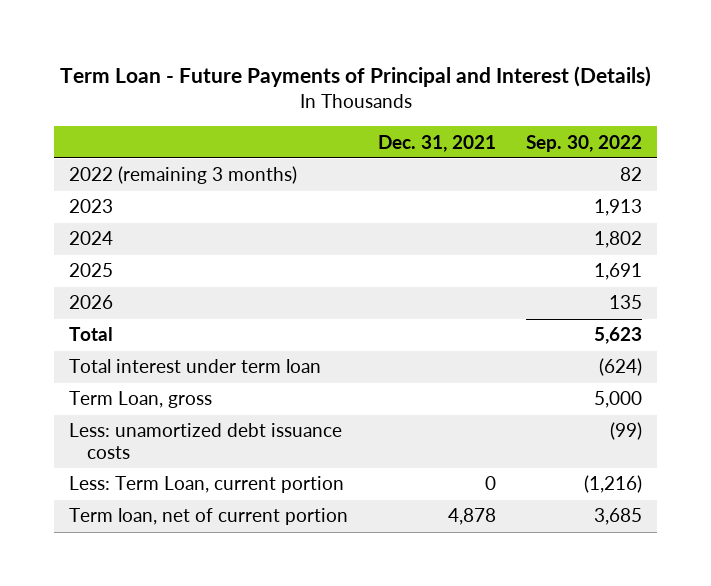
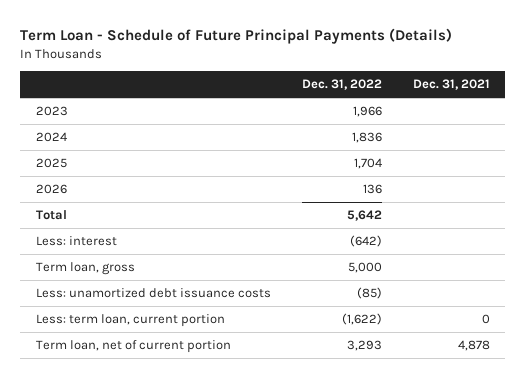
- Term Loan - Future Payments of Principal and Interest (Details)
+ Term Loan - Schedule of Future Principal Payments (Details)
- | Dec. 31, 2021 | Sep. 30, 2022
+ | Dec. 31, 2022 | Dec. 31, 2021
- 2022 (remaining 3 months) | | 82
- Total interest under term loan | | (624)
- Term Loan, gross | | 5,000
+ Less: interest | (642) |
+ Term loan, gross | 5,000 |
- Less: Term Loan, current portion | 0 | (1,216)
+ Less: term loan, current portion | (1,622) | 0

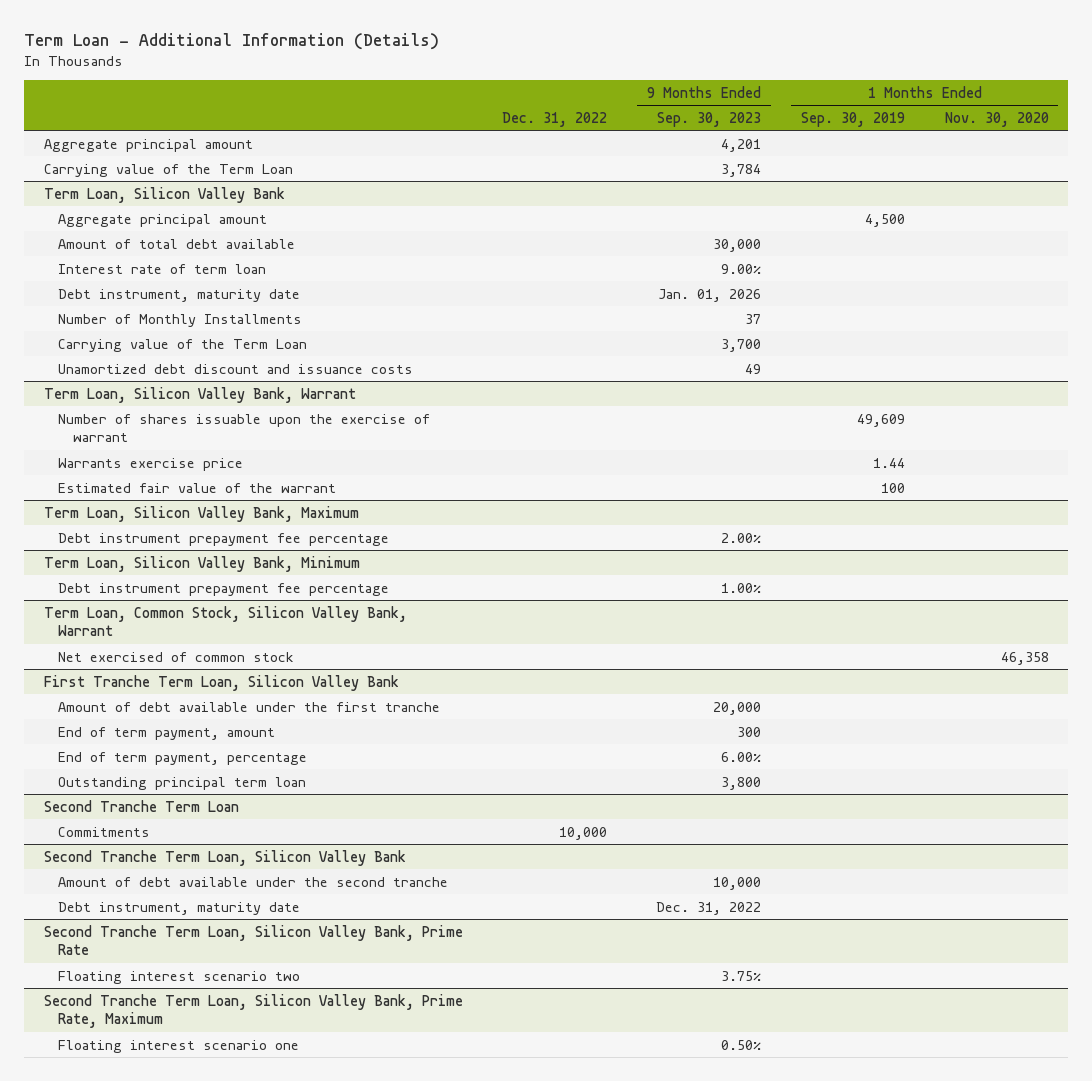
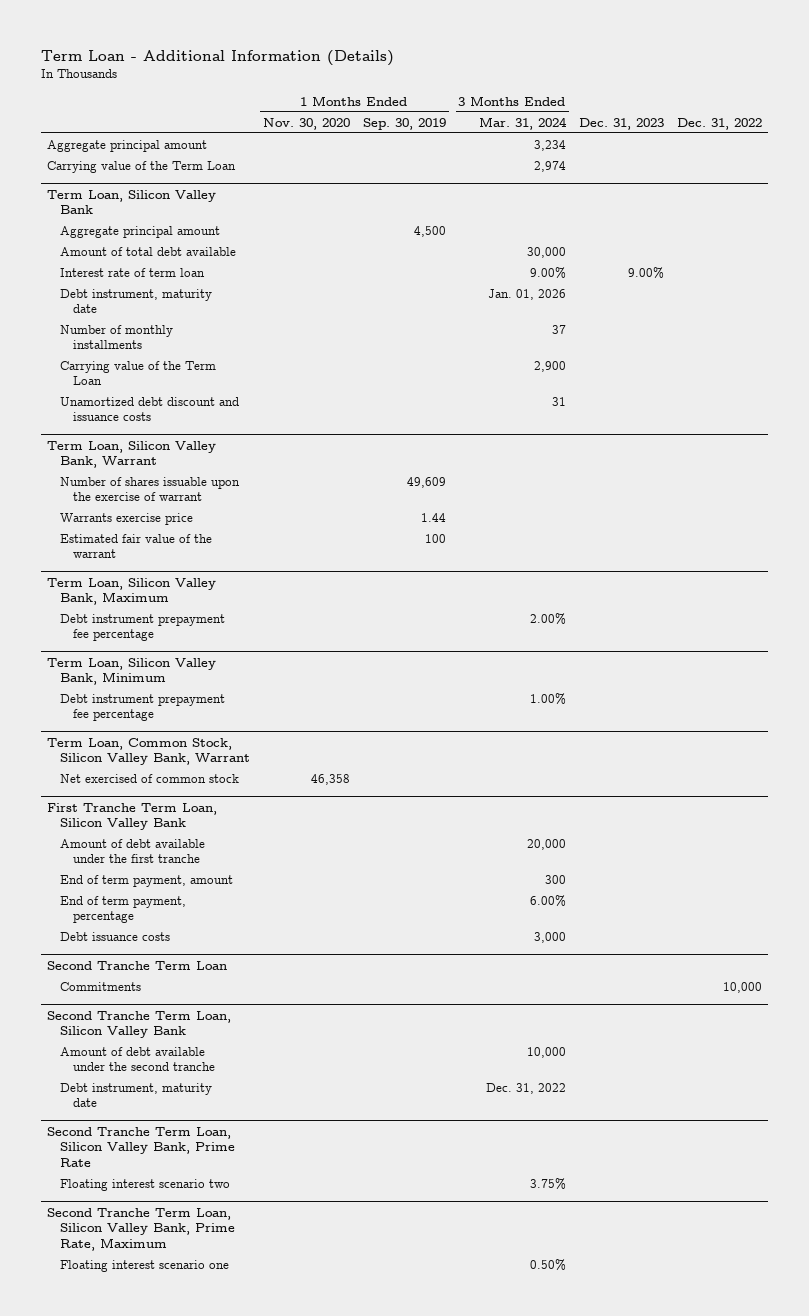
- | Dec. 31, 2022 | 9 Months Ended Sep. 30, 2023 | 1 Months Ended Sep. 30, 2019 | 1 Months Ended Nov. 30, 2020
+ | 1 Months Ended Nov. 30, 2020 | 1 Months Ended Sep. 30, 2019 | 3 Months Ended Mar. 31, 2024 | Dec. 31, 2023 | Dec. 31, 2022
@ Term Loan, Silicon Valley Bank
- Number of Monthly Installments | | 37 | |
+ Number of monthly installments | | | 37 | |
@ First Tranche Term Loan, Silicon Valley Bank
- Outstanding principal term loan | | 3,800 | |
+ Debt issuance costs | | | 3,000 | |

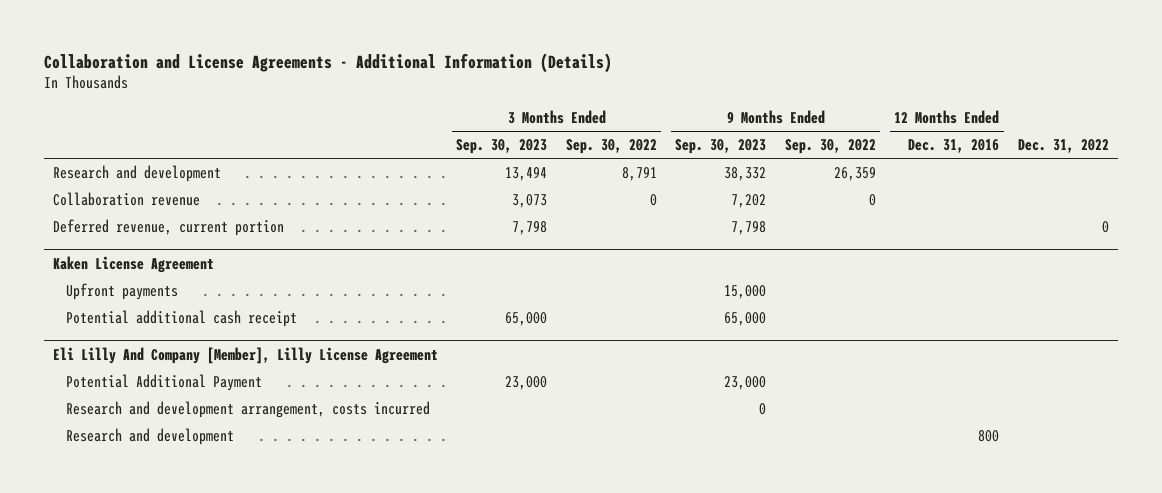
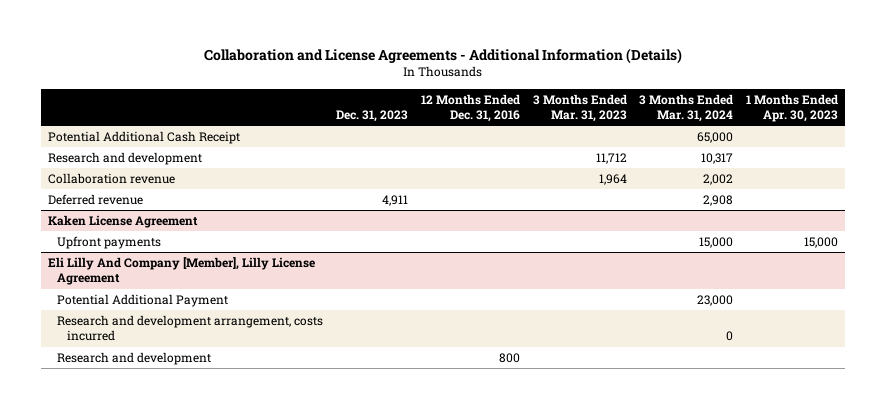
- | 3 Months Ended Sep. 30, 2023 | 3 Months Ended Sep. 30, 2022 | 9 Months Ended Sep. 30, 2023 | 9 Months Ended Sep. 30, 2022 | 12 Months Ended Dec. 31, 2016 | Dec. 31, 2022
+ | Dec. 31, 2023 | 12 Months Ended Dec. 31, 2016 | 3 Months Ended Mar. 31, 2023 | 3 Months Ended Mar. 31, 2024 | 1 Months Ended Apr. 30, 2023
+ Potential Additional Cash Receipt | | | | 65,000 |
- Deferred revenue, current portion | 7,798 | | 7,798 | | | 0
+ Deferred revenue | 4,911 | | | 2,908 |
@ Kaken License Agreement
- Potential additional cash receipt | 65,000 | | 65,000 | | |

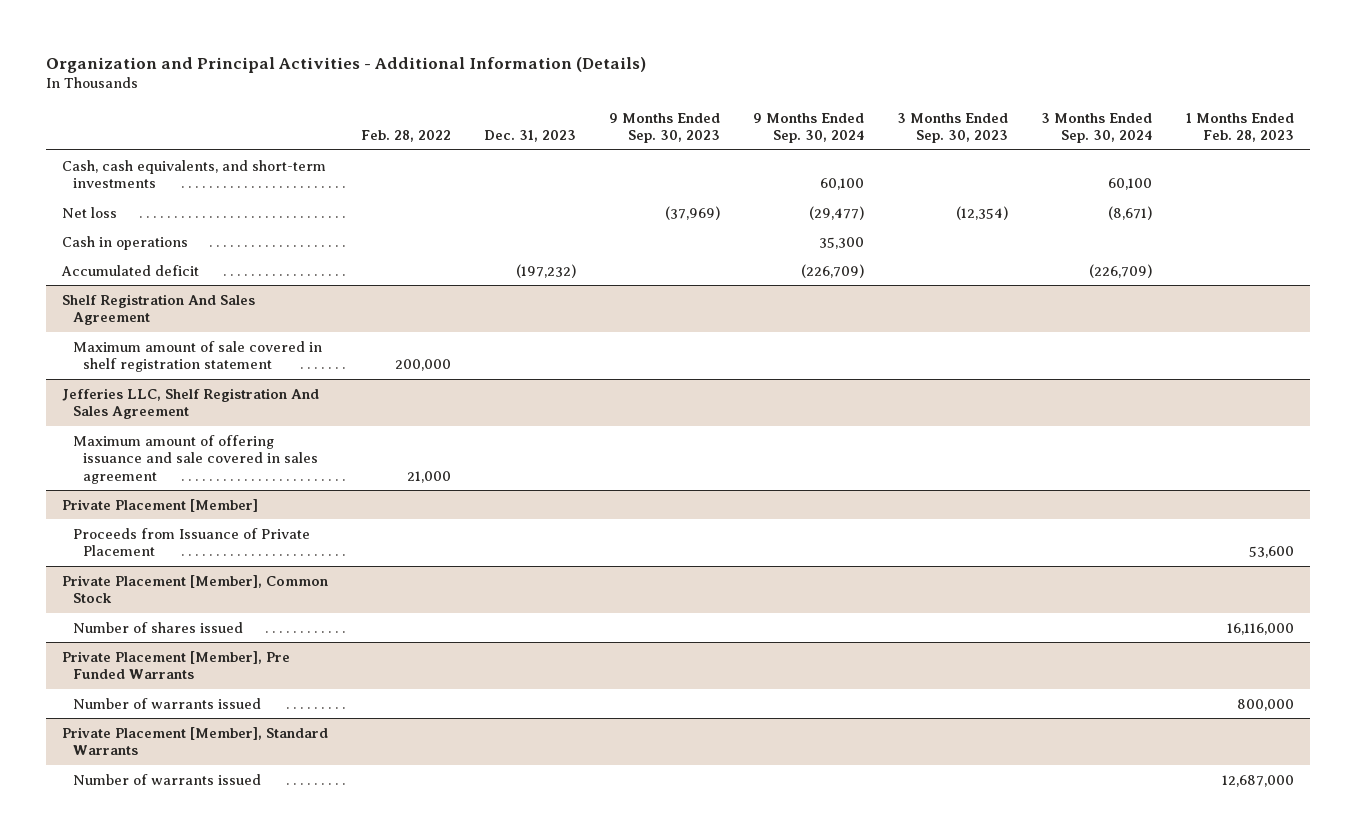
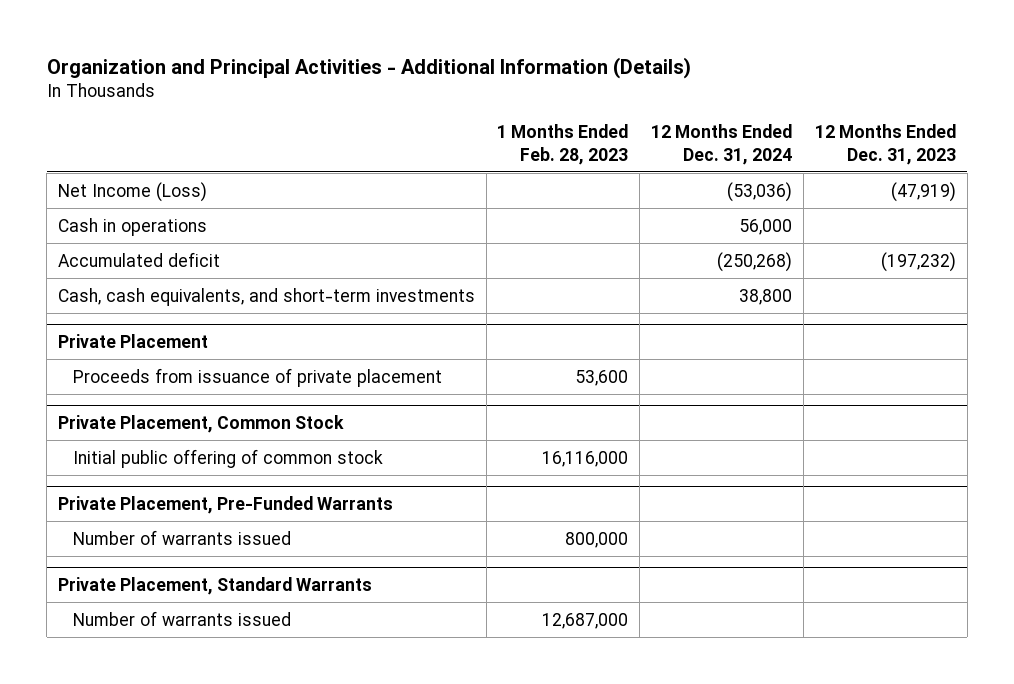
- | Feb. 28, 2022 | Dec. 31, 2023 | 9 Months Ended Sep. 30, 2023 | 9 Months Ended Sep. 30, 2024 | 3 Months Ended Sep. 30, 2023 | 3 Months Ended Sep. 30, 2024 | 1 Months Ended Feb. 28, 2023
+ | 1 Months Ended Feb. 28, 2023 | 12 Months Ended Dec. 31, 2024 | 12 Months Ended Dec. 31, 2023
- Net loss | | | (37,969) | (29,477) | (12,354) | (8,671) |
+ Net Income (Loss) | | (53,036) | (47,919)
- Shelf Registration And Sales Agreement
- Maximum amount of sale covered in shelf registration statement | 200,000 | | | | | |
- Jefferies LLC, Shelf Registration And Sales Agreement
- Maximum amount of offering issuance and sale covered in sales agreement | 21,000 | | | | | |
- Private Placement [Member]
- Proceeds from Issuance of Private Placement | | | | | | | 53,600
- Private Placement [Member], Common Stock
- Number of shares issued | | | | | | | 16,116,000
- Private Placement [Member], Pre Funded Warrants
moved down: Cash, cash equivalents, and short-term investments | | 38,800 |
+ Private Placement
+ Proceeds from issuance of private placement | 53,600 | |
+ Private Placement, Common Stock
+ Initial public offering of common stock | 16,116,000 | |
+ Private Placement, Pre-Funded Warrants
- Private Placement [Member], Standard Warrants
+ Private Placement, Standard Warrants

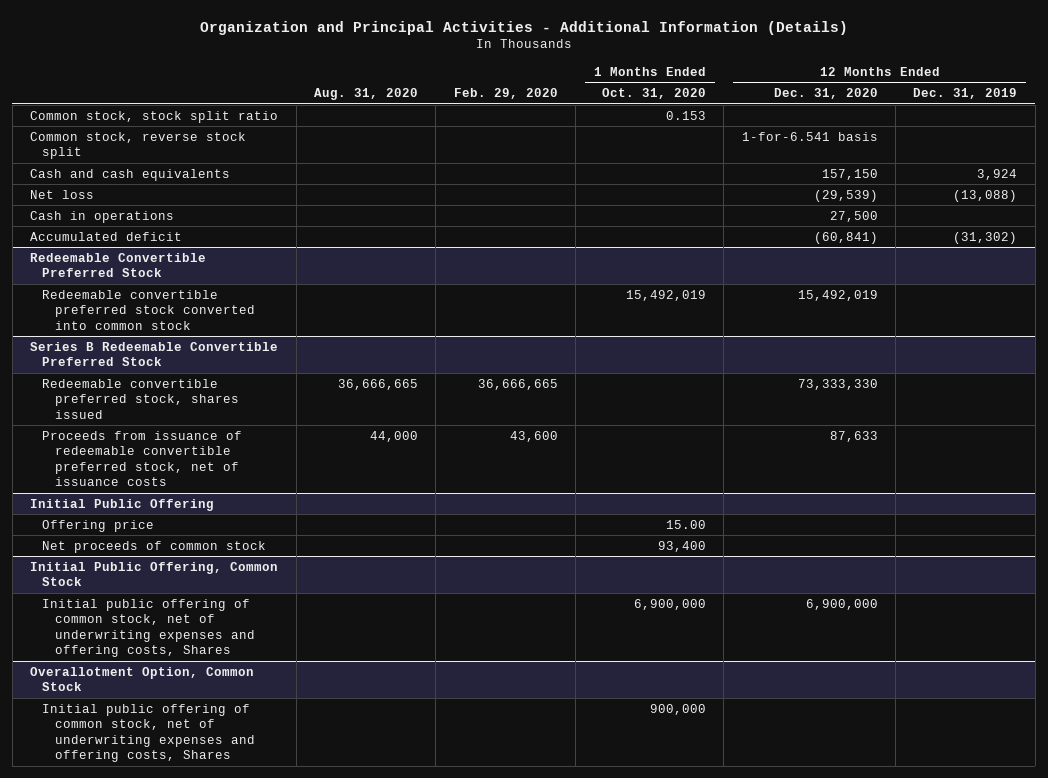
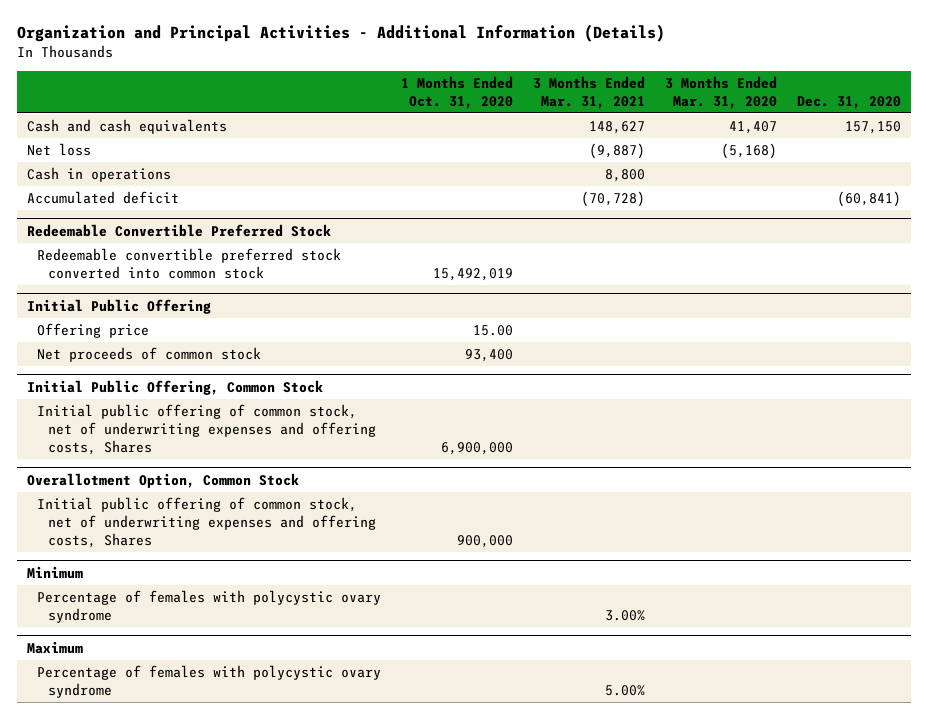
- | Aug. 31, 2020 | Feb. 29, 2020 | 1 Months Ended Oct. 31, 2020 | 12 Months Ended Dec. 31, 2020 | 12 Months Ended Dec. 31, 2019
+ | 1 Months Ended Oct. 31, 2020 | 3 Months Ended Mar. 31, 2021 | 3 Months Ended Mar. 31, 2020 | Dec. 31, 2020
- Common stock, stock split ratio | | | 0.153 | |
- Common stock, reverse stock split | | | | 1-for-6.541 basis |
- Series B Redeemable Convertible Preferred Stock
- Redeemable convertible preferred stock, shares issued | 36,666,665 | 36,666,665 | | 73,333,330 |
- Proceeds from issuance of redeemable convertible preferred stock, net of issuance costs | 44,000 | 43,600 | | 87,633 |
+ Minimum
+ Percentage of females with polycystic ovary syndrome | | 3.00% | |
+ Maximum
+ Percentage of females with polycystic ovary syndrome | | 5.00% | |

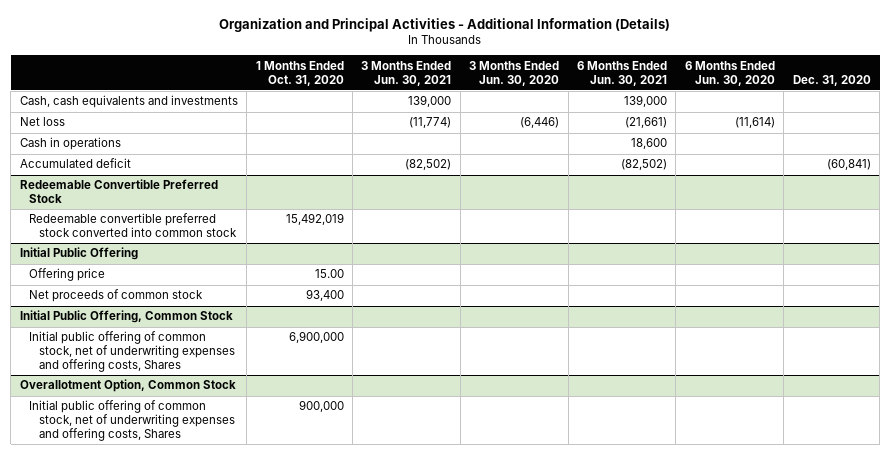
- | 1 Months Ended Oct. 31, 2020 | 3 Months Ended Mar. 31, 2021 | 3 Months Ended Mar. 31, 2020 | Dec. 31, 2020
+ | 1 Months Ended Oct. 31, 2020 | 3 Months Ended Jun. 30, 2021 | 3 Months Ended Jun. 30, 2020 | 6 Months Ended Jun. 30, 2021 | 6 Months Ended Jun. 30, 2020 | Dec. 31, 2020
- Cash and cash equivalents | | 148,627 | 41,407 | 157,150
+ Cash, cash equivalents and investments | | 139,000 | | 139,000 | |
- Minimum
- Percentage of females with polycystic ovary syndrome | | 3.00% | |
- Maximum
- Percentage of females with polycystic ovary syndrome | | 5.00% | |

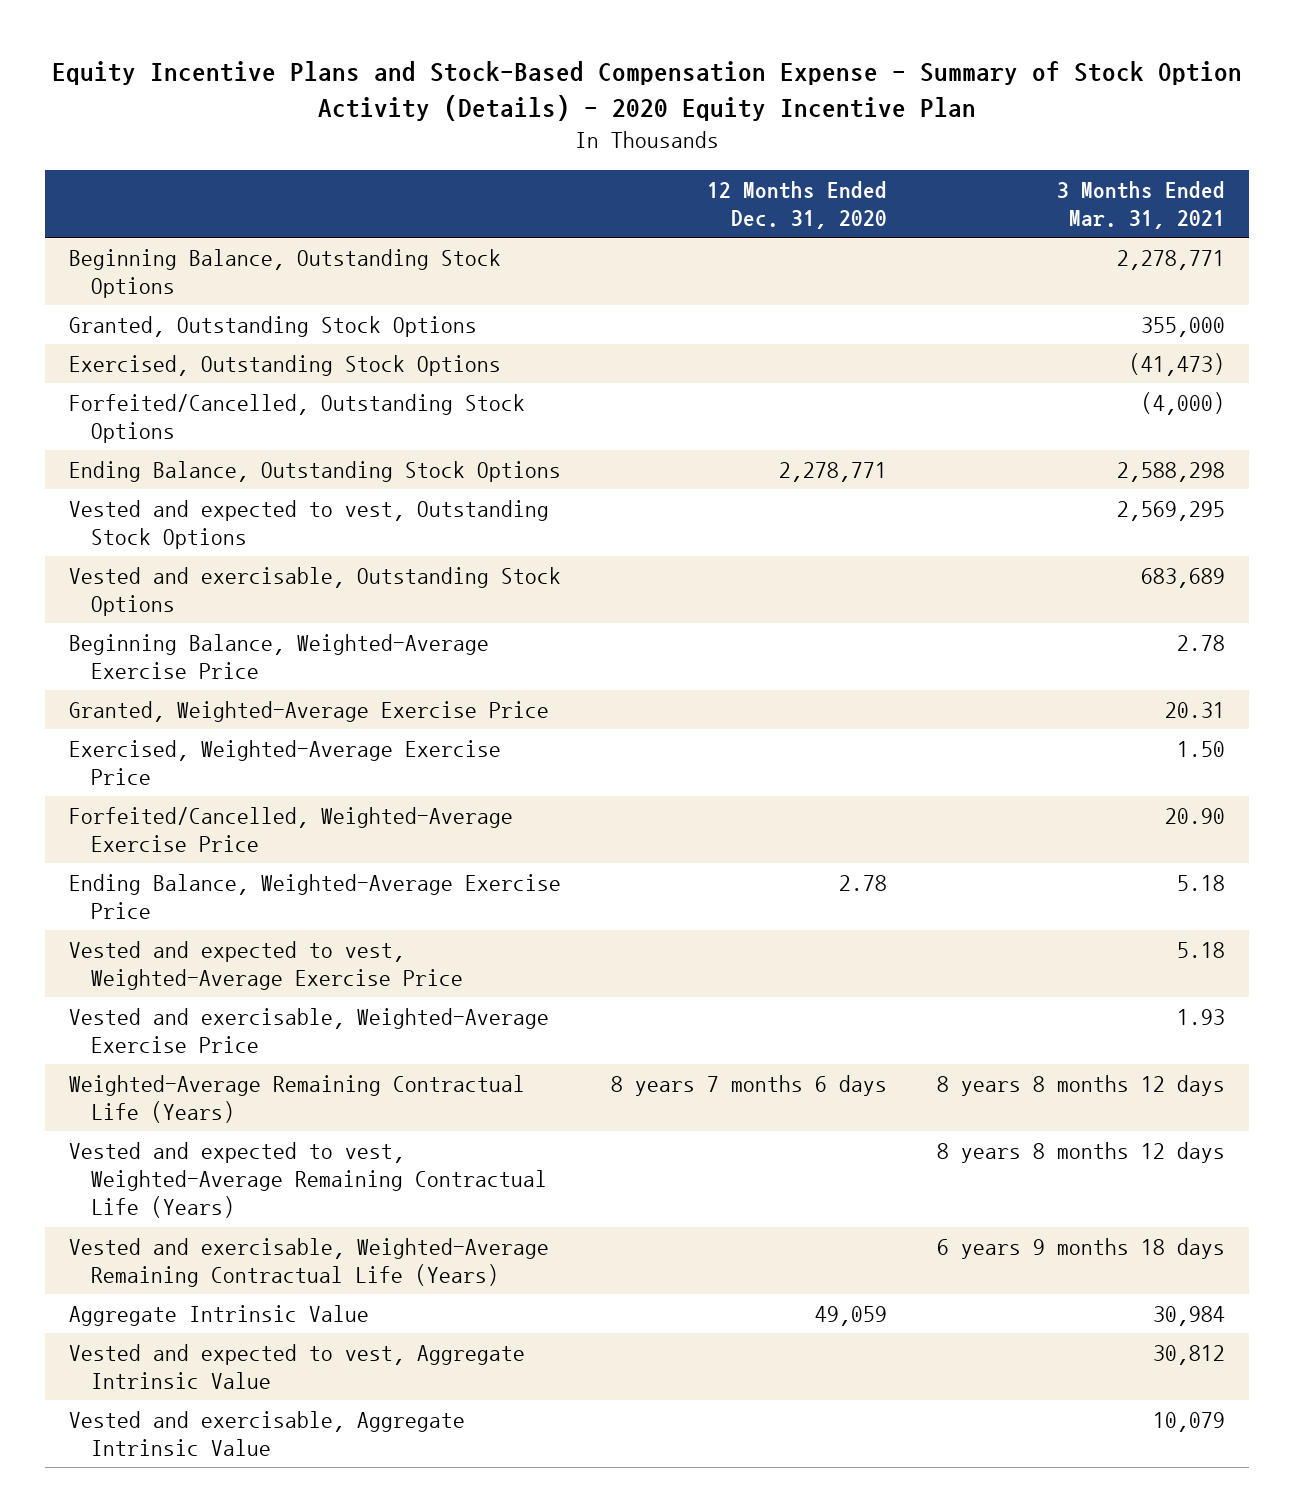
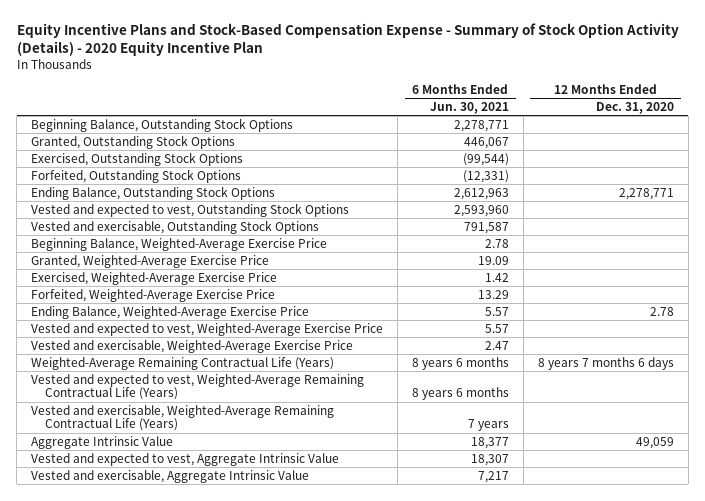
- | 12 Months Ended Dec. 31, 2020 | 3 Months Ended Mar. 31, 2021
+ | 6 Months Ended Jun. 30, 2021 | 12 Months Ended Dec. 31, 2020
- Forfeited/Cancelled, Outstanding Stock Options | | (4,000)
+ Forfeited, Outstanding Stock Options | (12,331) |
- Forfeited/Cancelled, Weighted-Average Exercise Price | | 20.90
+ Forfeited, Weighted-Average Exercise Price | 13.29 |

